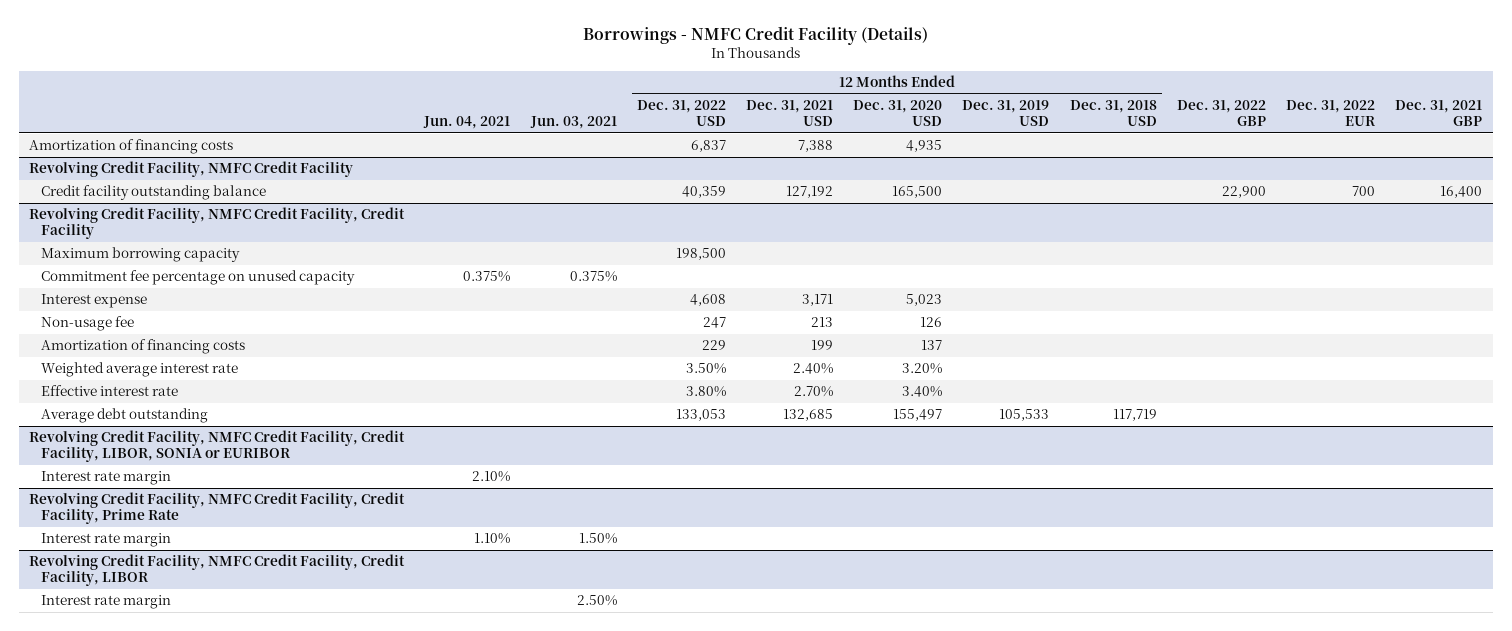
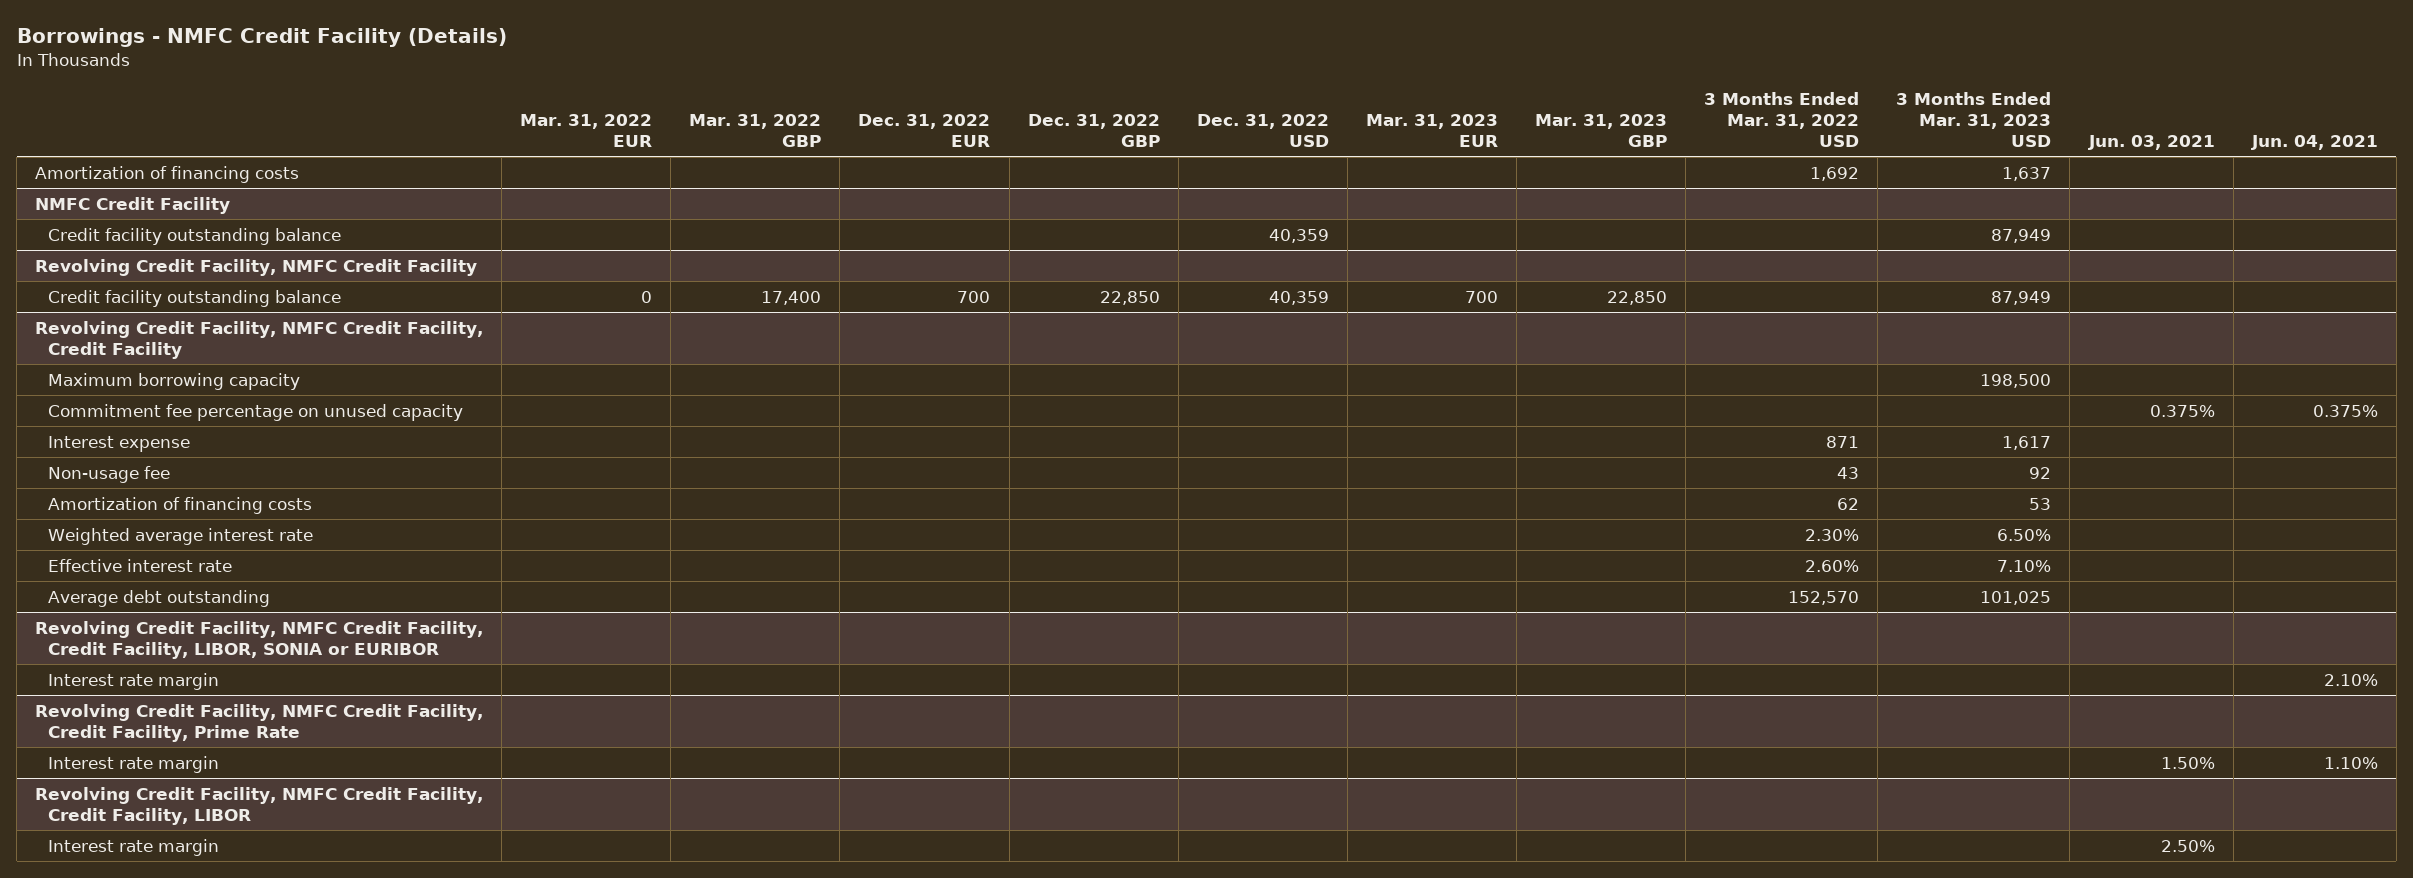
- | Jun. 04, 2021 | Jun. 03, 2021 | 12 Months Ended Dec. 31, 2022 USD | 12 Months Ended Dec. 31, 2021 USD | 12 Months Ended Dec. 31, 2020 USD | 12 Months Ended Dec. 31, 2019 USD | 12 Months Ended Dec. 31, 2018 USD | Dec. 31, 2022 GBP | Dec. 31, 2022 EUR | Dec. 31, 2021 GBP
+ | Mar. 31, 2022 EUR | Mar. 31, 2022 GBP | Dec. 31, 2022 EUR | Dec. 31, 2022 GBP | Dec. 31, 2022 USD | Mar. 31, 2023 EUR | Mar. 31, 2023 GBP | 3 Months Ended Mar. 31, 2022 USD | 3 Months Ended Mar. 31, 2023 USD | Jun. 03, 2021 | Jun. 04, 2021
+ NMFC Credit Facility
+ Credit facility outstanding balance | | | | | 40,359 | | | | 87,949 | |
@ Revolving Credit Facility, NMFC Credit Facility
- Credit facility outstanding balance | | | 40,359 | 127,192 | 165,500 | | | 22,900 | 700 | 16,400
+ Credit facility outstanding balance | 0 | 17,400 | 700 | 22,850 | 40,359 | 700 | 22,850 | | 87,949 | |

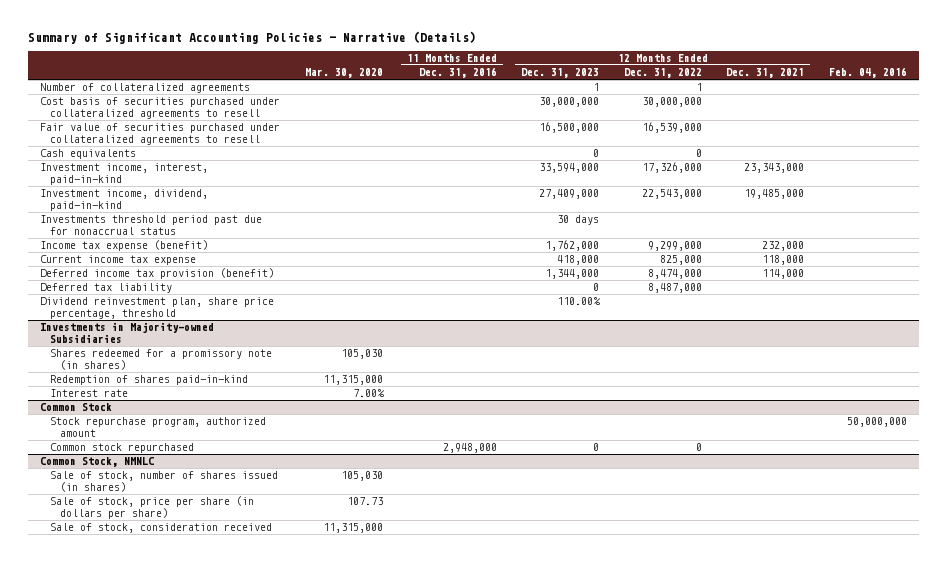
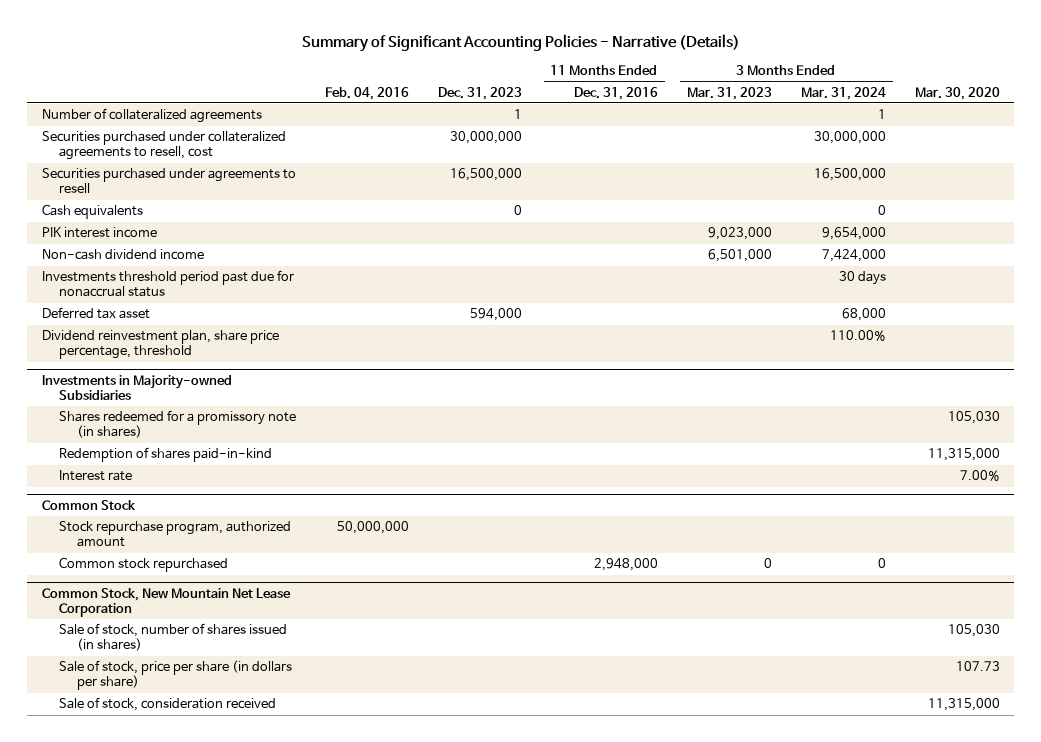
- | Mar. 30, 2020 | 11 Months Ended Dec. 31, 2016 | 12 Months Ended Dec. 31, 2023 | 12 Months Ended Dec. 31, 2022 | 12 Months Ended Dec. 31, 2021 | Feb. 04, 2016
+ | Feb. 04, 2016 | Dec. 31, 2023 | 11 Months Ended Dec. 31, 2016 | 3 Months Ended Mar. 31, 2023 | 3 Months Ended Mar. 31, 2024 | Mar. 30, 2020
- Cost basis of securities purchased under collateralized agreements to resell | | | 30,000,000 | 30,000,000 | |
- Fair value of securities purchased under collateralized agreements to resell | | | 16,500,000 | 16,539,000 | |
+ Securities purchased under collateralized agreements to resell, cost | | 30,000,000 | | | 30,000,000 |
+ Securities purchased under agreements to resell | | 16,500,000 | | | 16,500,000 |
- Investment income, interest, paid-in-kind | | | 33,594,000 | 17,326,000 | 23,343,000 |
- Investment income, dividend, paid-in-kind | | | 27,409,000 | 22,543,000 | 19,485,000 |
+ PIK interest income | | | | 9,023,000 | 9,654,000 |
+ Non-cash dividend income | | | | 6,501,000 | 7,424,000 |
- Income tax expense (benefit) | | | 1,762,000 | 9,299,000 | 232,000 |
- Current income tax expense | | | 418,000 | 825,000 | 118,000 |
- Deferred income tax provision (benefit) | | | 1,344,000 | 8,474,000 | 114,000 |
- Deferred tax liability | | | 0 | 8,487,000 | |
+ Deferred tax asset | | 594,000 | | | 68,000 |
- Common Stock, NMNLC
+ Common Stock, New Mountain Net Lease Corporation

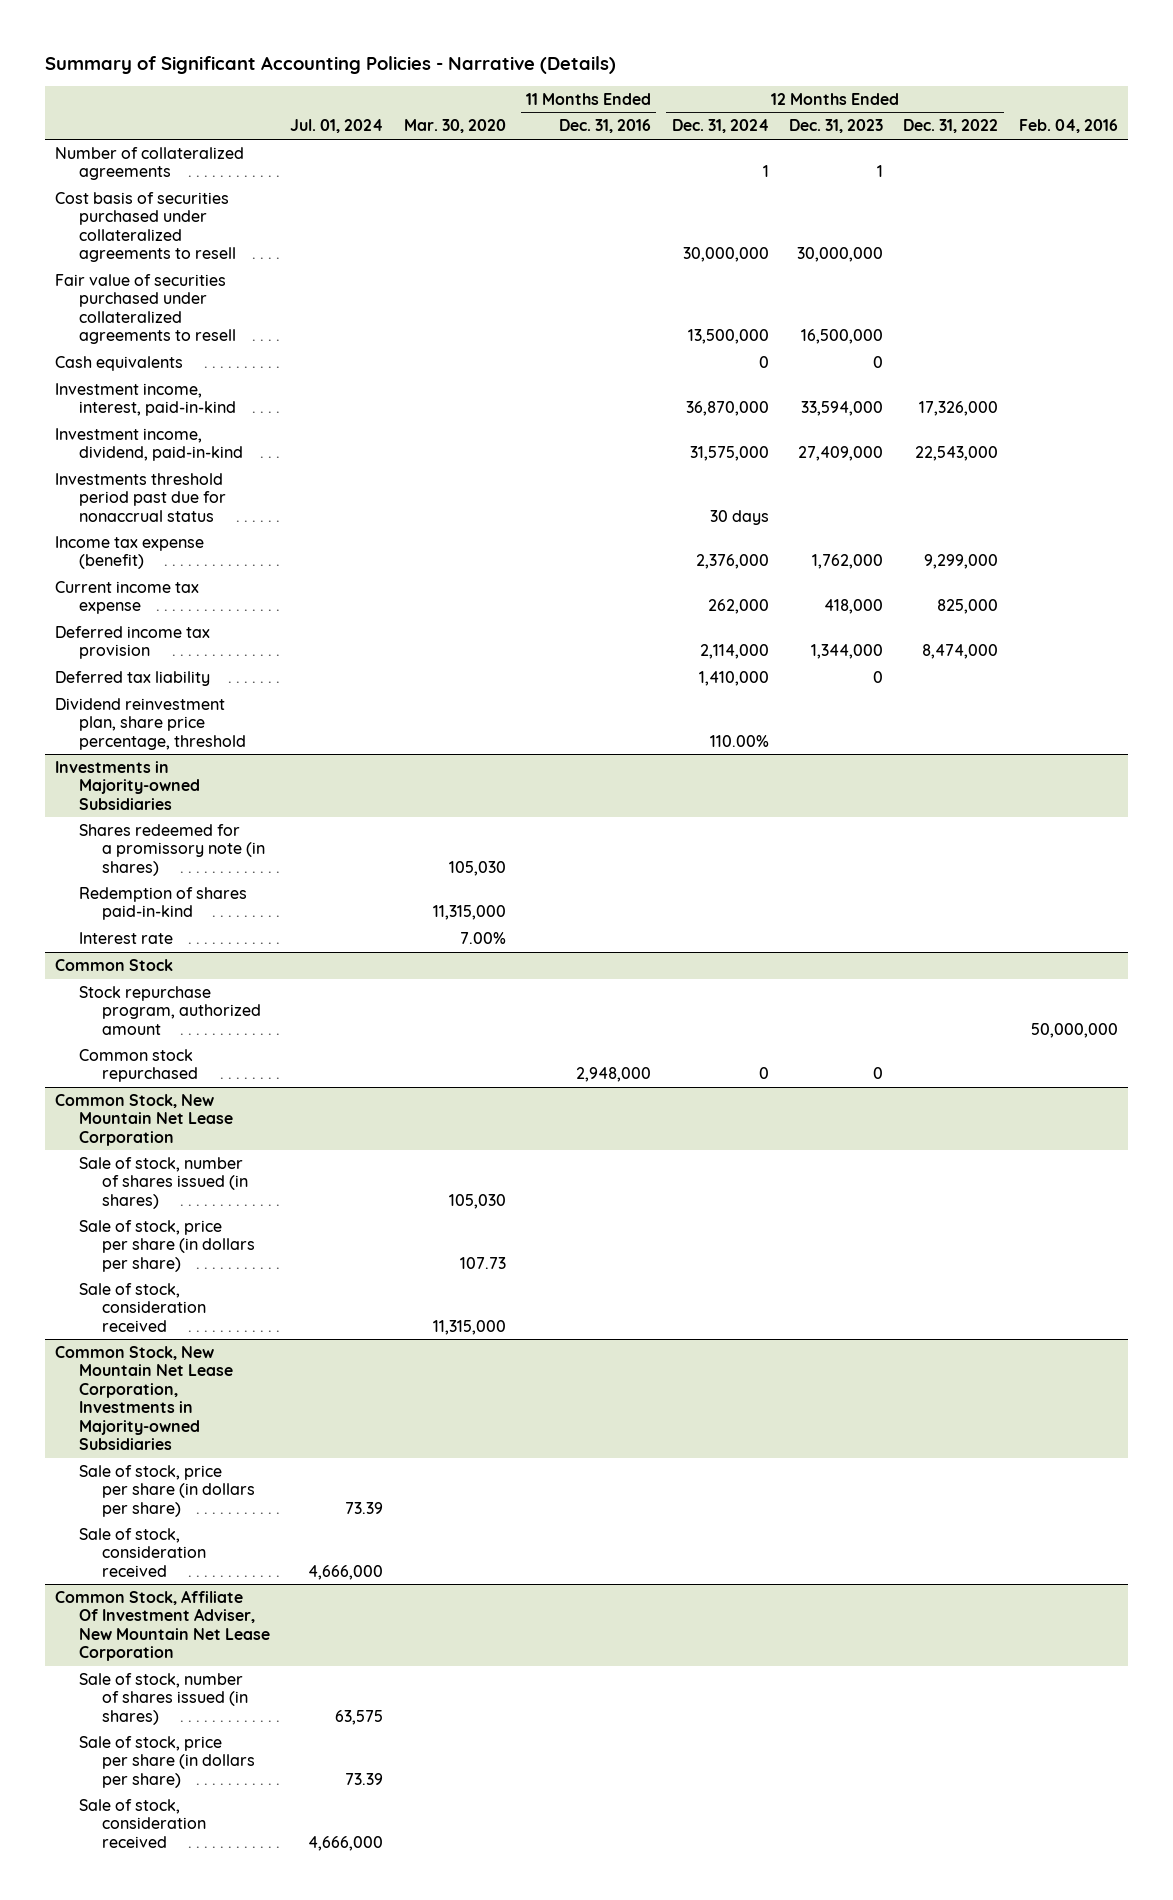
- | Feb. 04, 2016 | Dec. 31, 2023 | 11 Months Ended Dec. 31, 2016 | 3 Months Ended Mar. 31, 2023 | 3 Months Ended Mar. 31, 2024 | Mar. 30, 2020
+ | Jul. 01, 2024 | Mar. 30, 2020 | 11 Months Ended Dec. 31, 2016 | 12 Months Ended Dec. 31, 2024 | 12 Months Ended Dec. 31, 2023 | 12 Months Ended Dec. 31, 2022 | Feb. 04, 2016
- Securities purchased under collateralized agreements to resell, cost | | 30,000,000 | | | 30,000,000 |
- Securities purchased under agreements to resell | | 16,500,000 | | | 16,500,000 |
+ Cost basis of securities purchased under collateralized agreements to resell | | | | 30,000,000 | 30,000,000 | |
+ Fair value of securities purchased under collateralized agreements to resell | | | | 13,500,000 | 16,500,000 | |
- PIK interest income | | | | 9,023,000 | 9,654,000 |
- Non-cash dividend income | | | | 6,501,000 | 7,424,000 |
+ Investment income, interest, paid-in-kind | | | | 36,870,000 | 33,594,000 | 17,326,000 |
+ Investment income, dividend, paid-in-kind | | | | 31,575,000 | 27,409,000 | 22,543,000 |
- Deferred tax asset | | 594,000 | | | 68,000 |
+ Income tax expense (benefit) | | | | 2,376,000 | 1,762,000 | 9,299,000 |
+ Current income tax expense | | | | 262,000 | 418,000 | 825,000 |
+ Deferred income tax provision | | | | 2,114,000 | 1,344,000 | 8,474,000 |
+ Deferred tax liability | | | | 1,410,000 | 0 | |
+ Common Stock, New Mountain Net Lease Corporation, Investments in Majority-owned Subsidiaries
+ Sale of stock, price per share (in dollars per share) | 73.39 | | | | | |
+ Sale of stock, consideration received | 4,666,000 | | | | | |
+ Common Stock, Affiliate Of Investment Adviser, New Mountain Net Lease Corporation
+ Sale of stock, number of shares issued (in shares) | 63,575 | | | | | |
+ Sale of stock, price per share (in dollars per share) | 73.39 | | | | | |
+ Sale of stock, consideration received | 4,666,000 | | | | | |

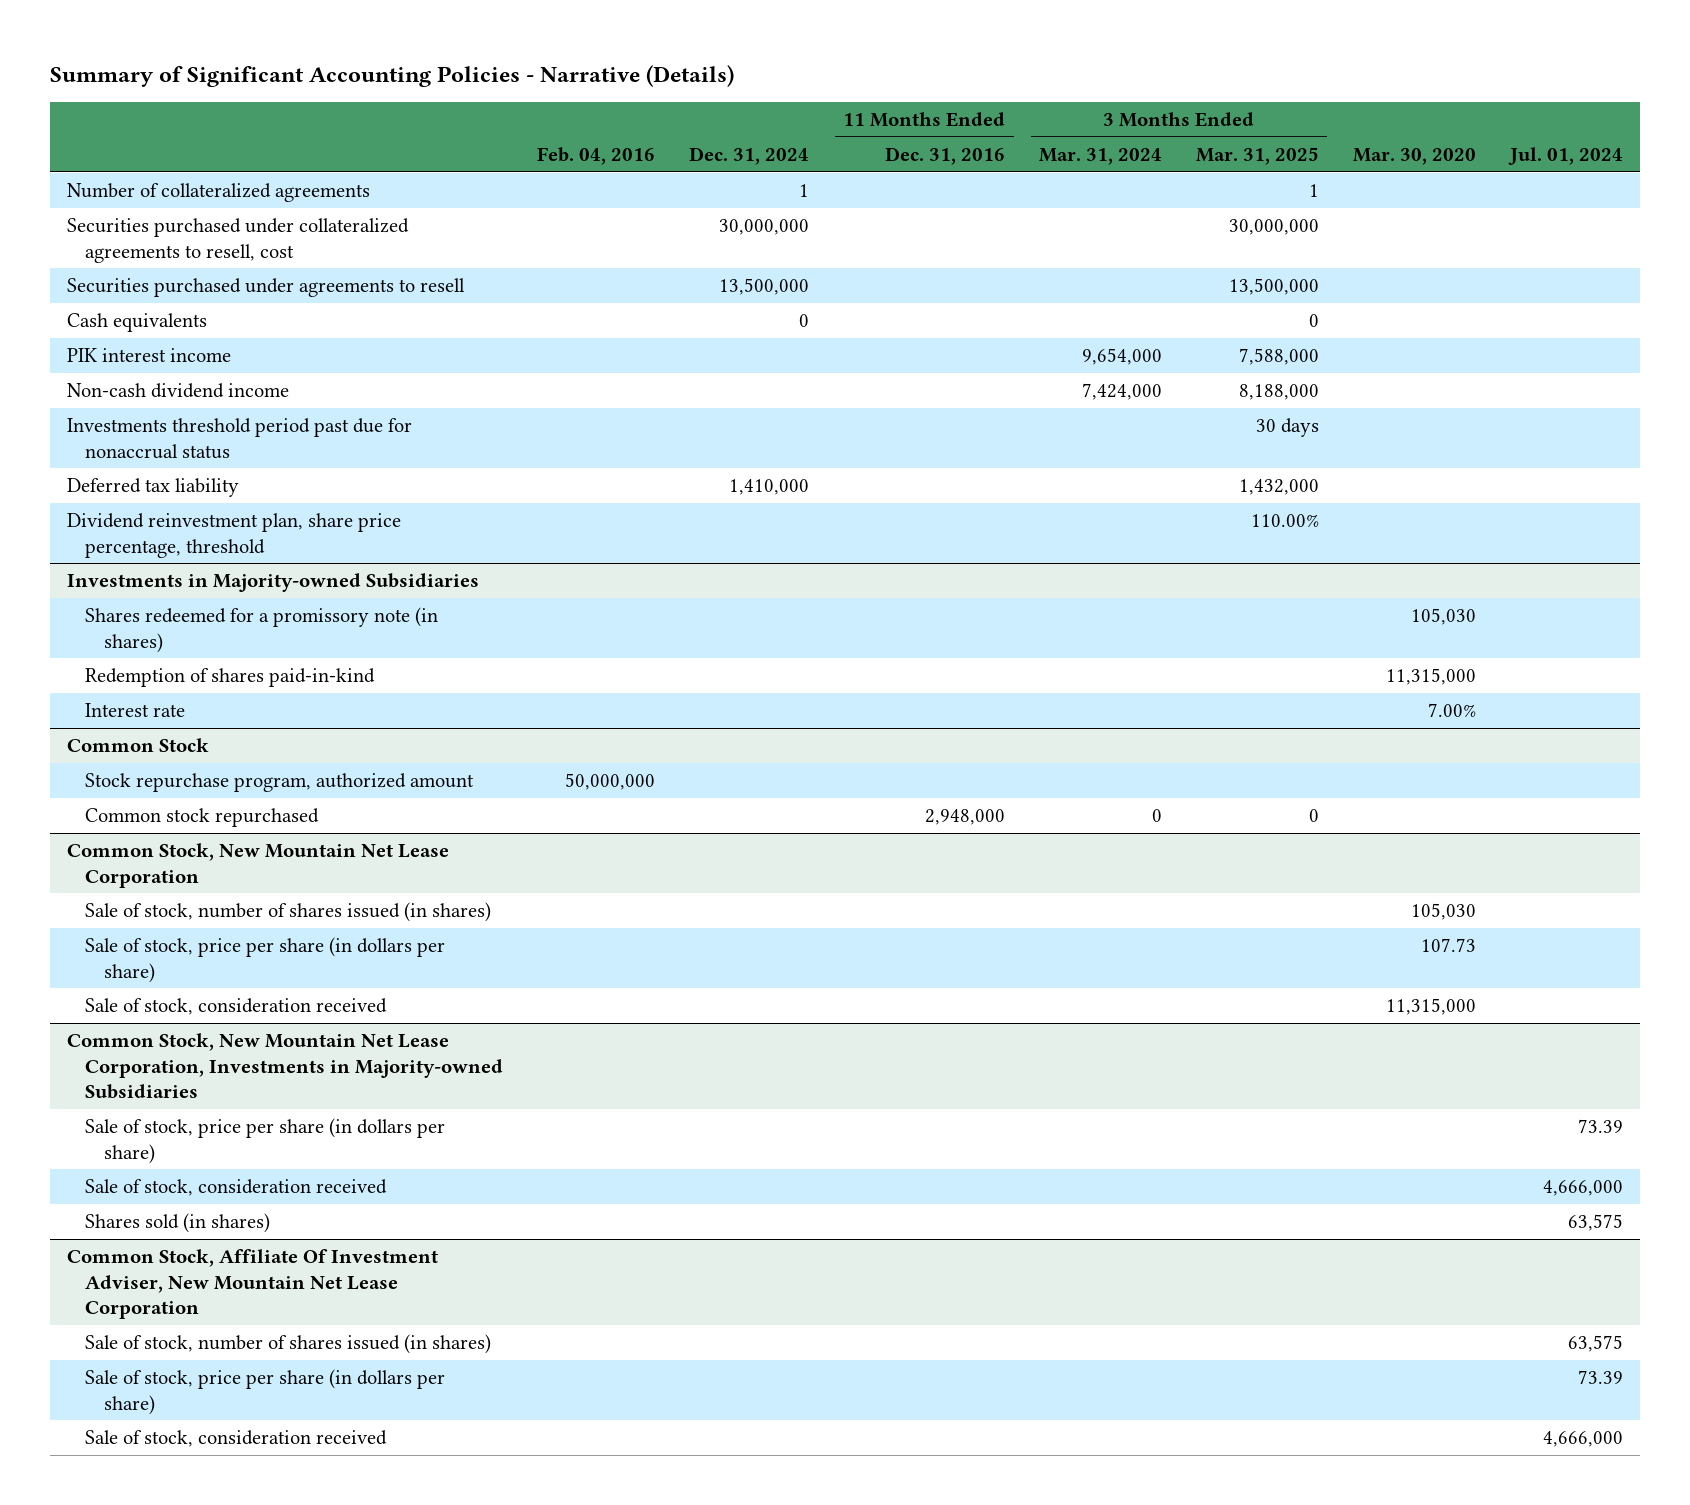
- | Jul. 01, 2024 | Mar. 30, 2020 | 11 Months Ended Dec. 31, 2016 | 12 Months Ended Dec. 31, 2024 | 12 Months Ended Dec. 31, 2023 | 12 Months Ended Dec. 31, 2022 | Feb. 04, 2016
+ | Feb. 04, 2016 | Dec. 31, 2024 | 11 Months Ended Dec. 31, 2016 | 3 Months Ended Mar. 31, 2024 | 3 Months Ended Mar. 31, 2025 | Mar. 30, 2020 | Jul. 01, 2024
- Cost basis of securities purchased under collateralized agreements to resell | | | | 30,000,000 | 30,000,000 | |
- Fair value of securities purchased under collateralized agreements to resell | | | | 13,500,000 | 16,500,000 | |
+ Securities purchased under collateralized agreements to resell, cost | | 30,000,000 | | | 30,000,000 | |
+ Securities purchased under agreements to resell | | 13,500,000 | | | 13,500,000 | |
- Investment income, interest, paid-in-kind | | | | 36,870,000 | 33,594,000 | 17,326,000 |
- Investment income, dividend, paid-in-kind | | | | 31,575,000 | 27,409,000 | 22,543,000 |
+ PIK interest income | | | | 9,654,000 | 7,588,000 | |
+ Non-cash dividend income | | | | 7,424,000 | 8,188,000 | |
- Income tax expense (benefit) | | | | 2,376,000 | 1,762,000 | 9,299,000 |
- Current income tax expense | | | | 262,000 | 418,000 | 825,000 |
- Deferred income tax provision | | | | 2,114,000 | 1,344,000 | 8,474,000 |
@ Common Stock, New Mountain Net Lease Corporation, Investments in Majority-owned Subsidiaries
+ Shares sold (in shares) | | | | | | | 63,575

